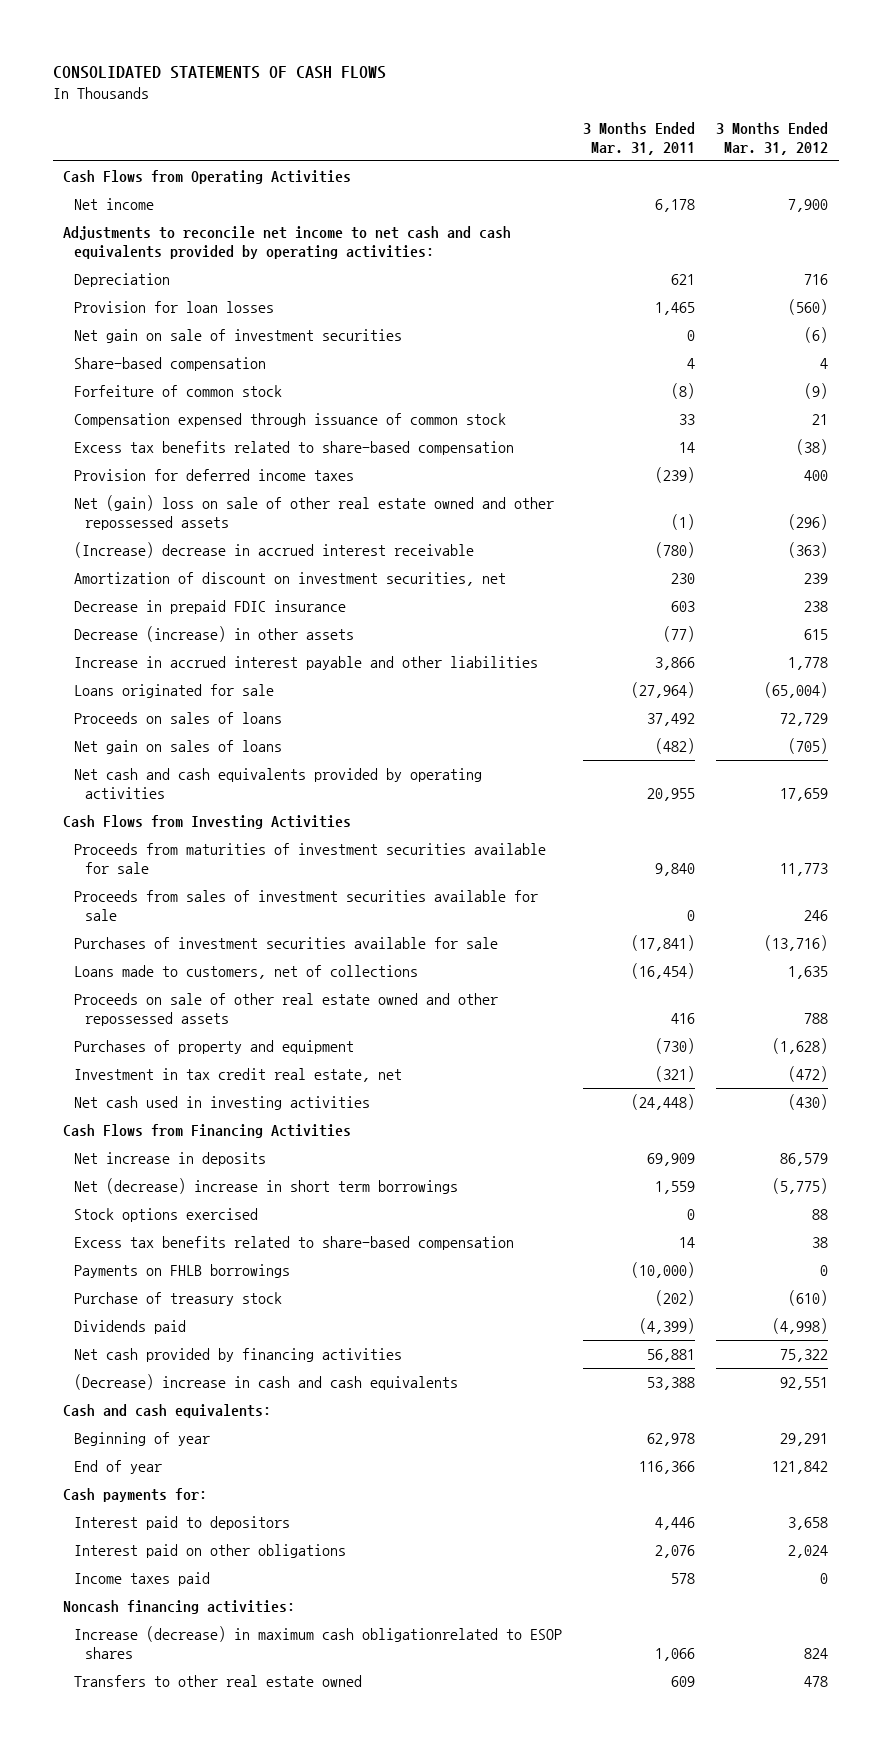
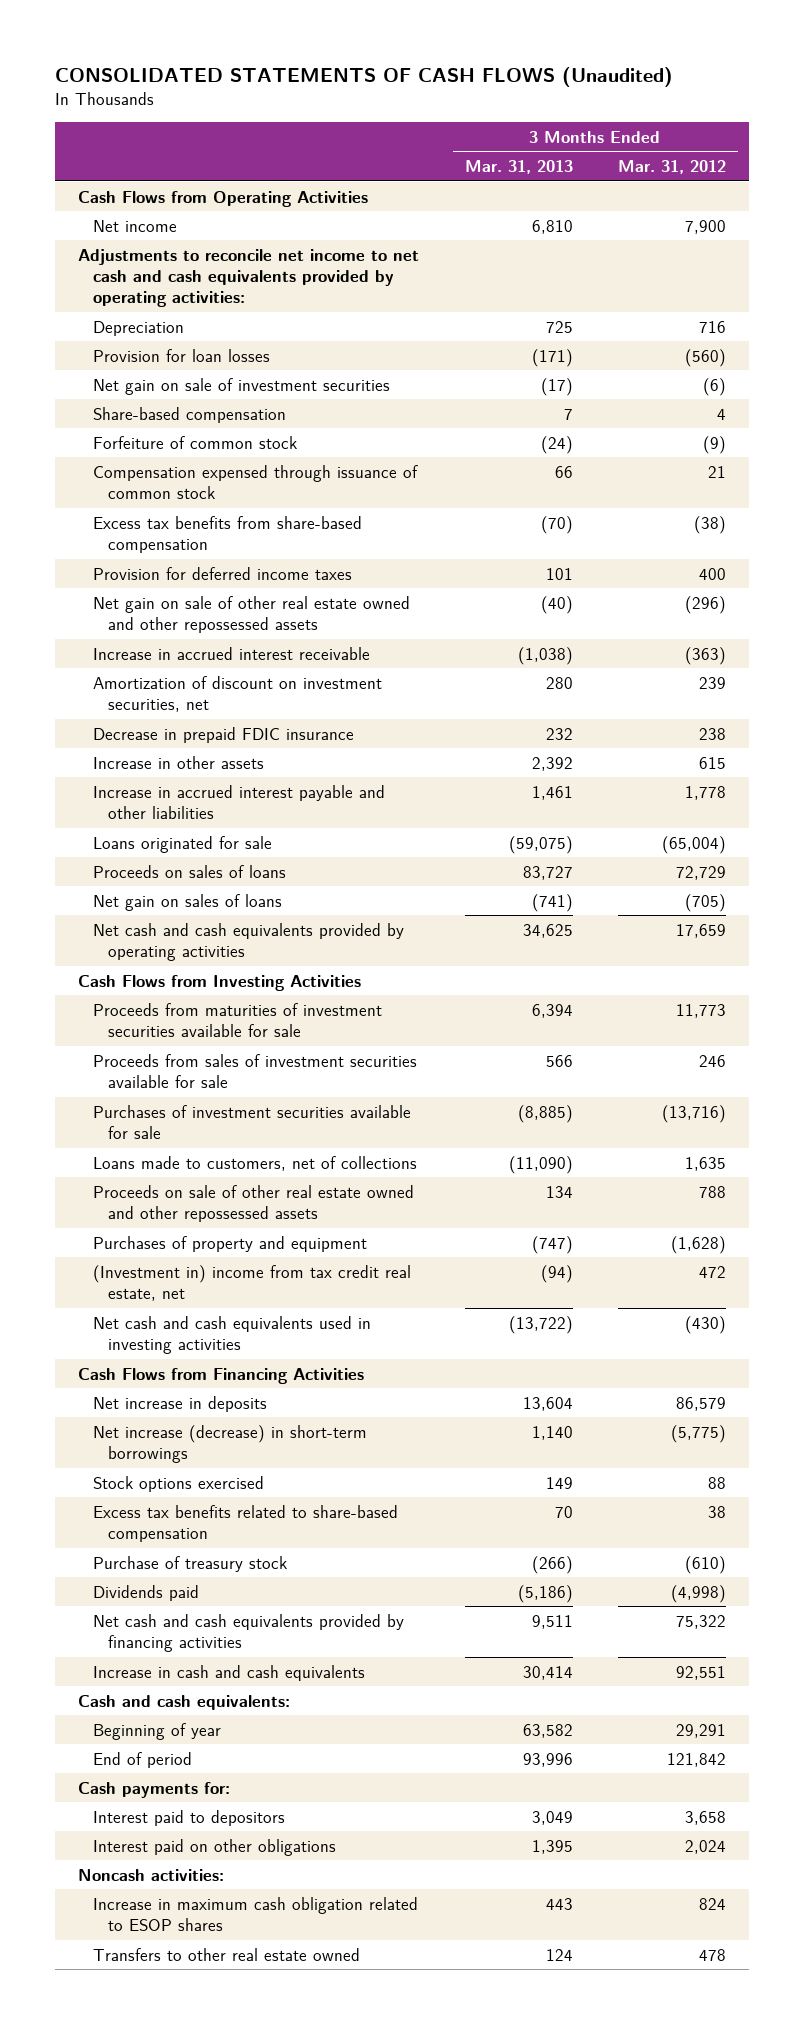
- CONSOLIDATED STATEMENTS OF CASH FLOWS
+ CONSOLIDATED STATEMENTS OF CASH FLOWS (Unaudited)
- | 3 Months Ended Mar. 31, 2011 | 3 Months Ended Mar. 31, 2012
+ | 3 Months Ended Mar. 31, 2013 | 3 Months Ended Mar. 31, 2012
- Excess tax benefits related to share-based compensation | 14 | (38)
+ Excess tax benefits from share-based compensation | (70) | (38)
- Net (gain) loss on sale of other real estate owned and other repossessed assets | (1) | (296)
- (Increase) decrease in accrued interest receivable | (780) | (363)
+ Net gain on sale of other real estate owned and other repossessed assets | (40) | (296)
+ Increase in accrued interest receivable | (1,038) | (363)
- Decrease (increase) in other assets | (77) | 615
+ Increase in other assets | 2,392 | 615
- Investment in tax credit real estate, net | (321) | (472)
- Net cash used in investing activities | (24,448) | (430)
+ (Investment in) income from tax credit real estate, net | (94) | 472
+ Net cash and cash equivalents used in investing activities | (13,722) | (430)
- Net (decrease) increase in short term borrowings | 1,559 | (5,775)
+ Net increase (decrease) in short-term borrowings | 1,140 | (5,775)
- Payments on FHLB borrowings | (10,000) | 0
- Net cash provided by financing activities | 56,881 | 75,322
- (Decrease) increase in cash and cash equivalents | 53,388 | 92,551
+ Net cash and cash equivalents provided by financing activities | 9,511 | 75,322
+ Increase in cash and cash equivalents | 30,414 | 92,551
- End of year | 116,366 | 121,842
+ End of period | 93,996 | 121,842
- Income taxes paid | 578 | 0
- Noncash financing activities:
- Increase (decrease) in maximum cash obligationrelated to ESOP shares | 1,066 | 824
+ Noncash activities:
+ Increase in maximum cash obligation related to ESOP shares | 443 | 824

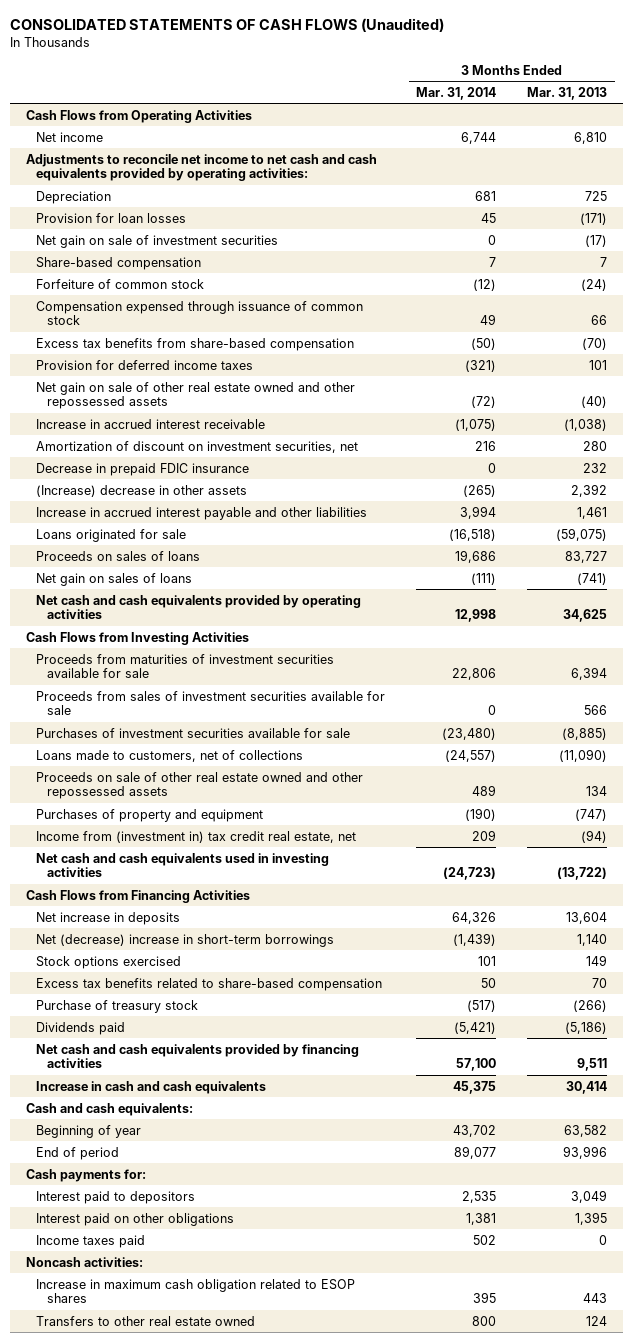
- | 3 Months Ended Mar. 31, 2013 | 3 Months Ended Mar. 31, 2012
+ | 3 Months Ended Mar. 31, 2014 | 3 Months Ended Mar. 31, 2013
- Increase in other assets | 2,392 | 615
+ (Increase) decrease in other assets | (265) | 2,392
- (Investment in) income from tax credit real estate, net | (94) | 472
+ Income from (investment in) tax credit real estate, net | 209 | (94)
- Net increase (decrease) in short-term borrowings | 1,140 | (5,775)
+ Net (decrease) increase in short-term borrowings | (1,439) | 1,140
+ Income taxes paid | 502 | 0

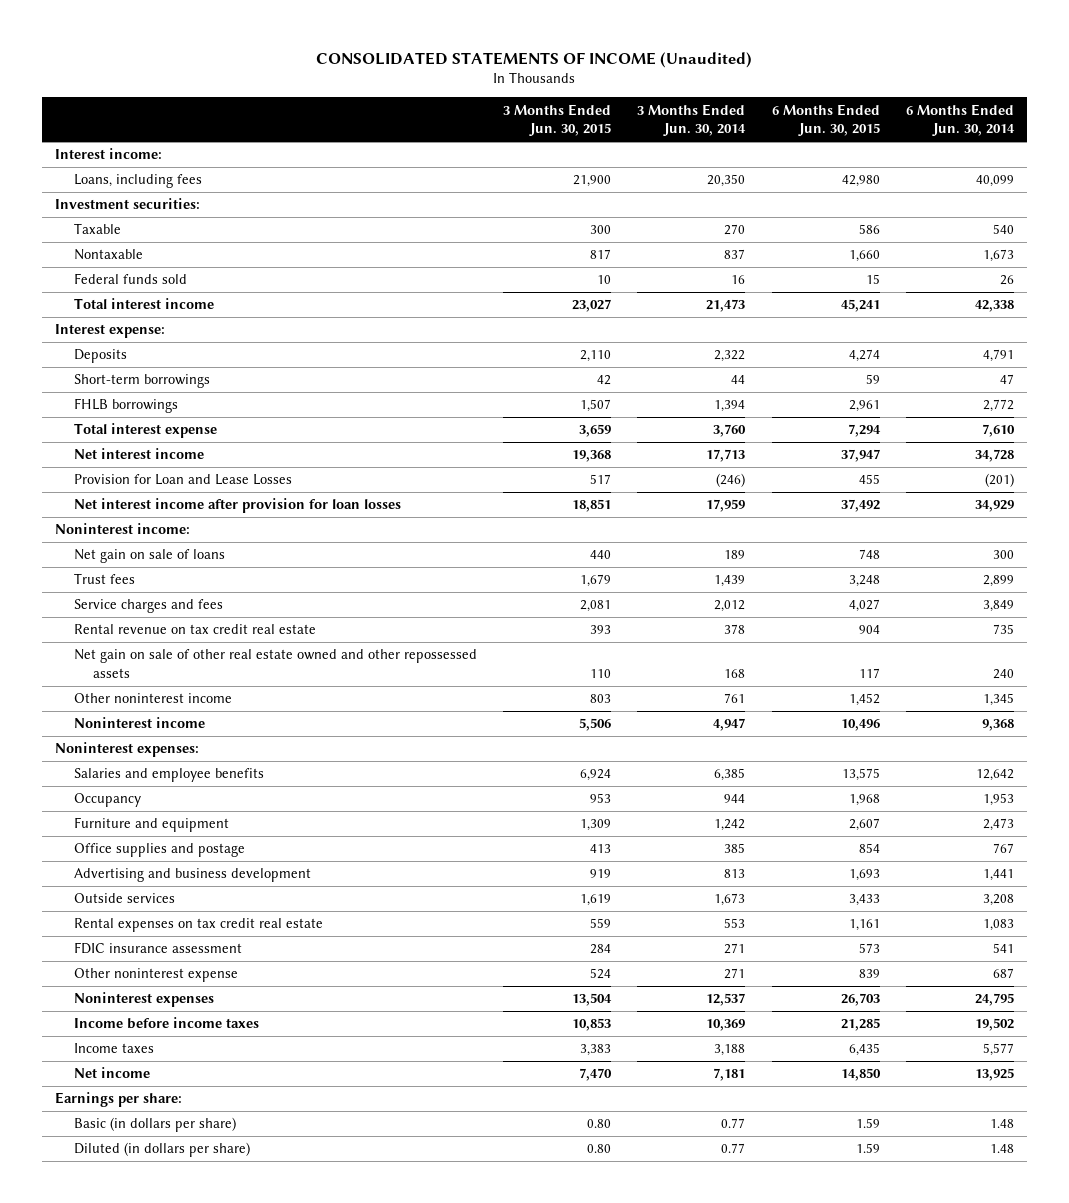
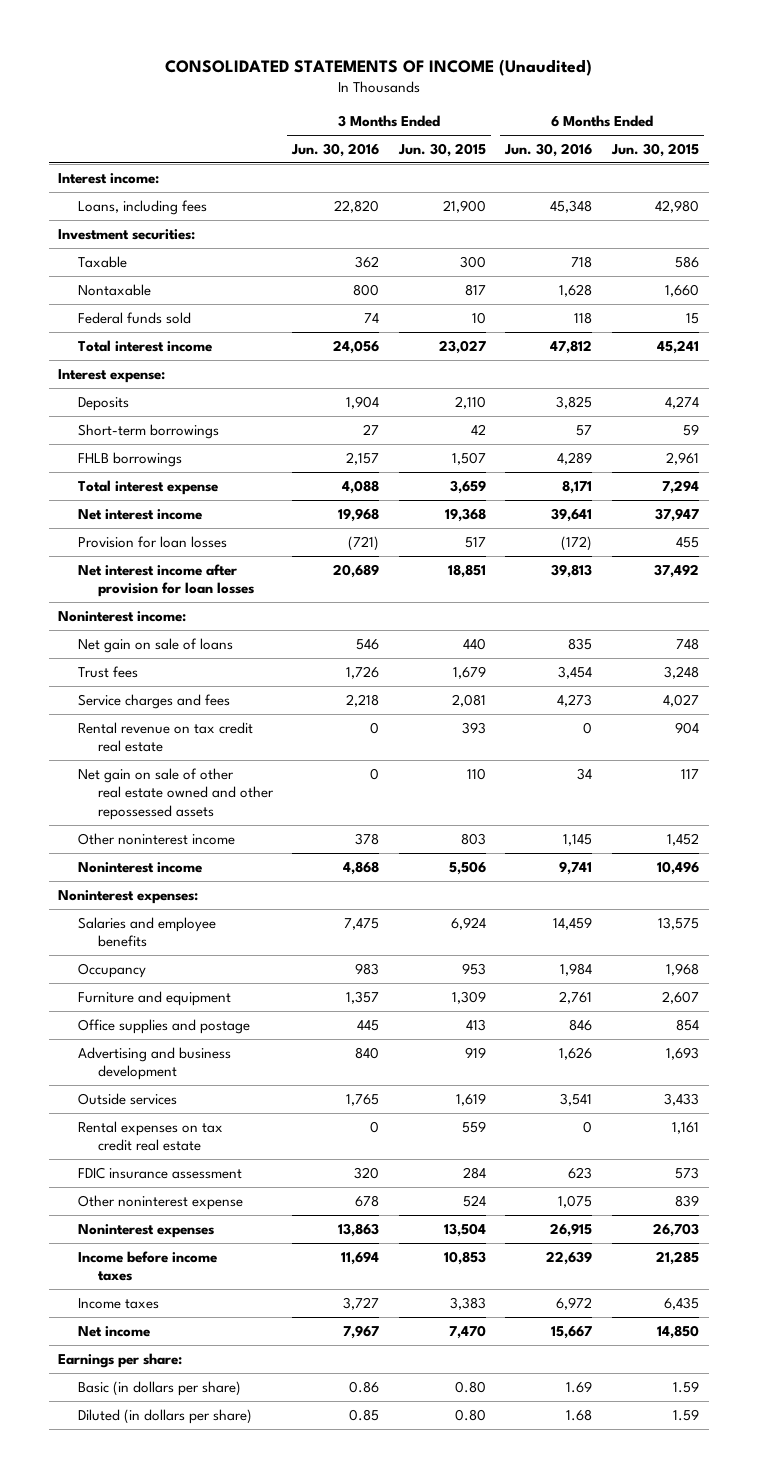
- | 3 Months Ended Jun. 30, 2015 | 3 Months Ended Jun. 30, 2014 | 6 Months Ended Jun. 30, 2015 | 6 Months Ended Jun. 30, 2014
+ | 3 Months Ended Jun. 30, 2016 | 3 Months Ended Jun. 30, 2015 | 6 Months Ended Jun. 30, 2016 | 6 Months Ended Jun. 30, 2015
- Provision for Loan and Lease Losses | 517 | (246) | 455 | (201)
+ Provision for loan losses | (721) | 517 | (172) | 455

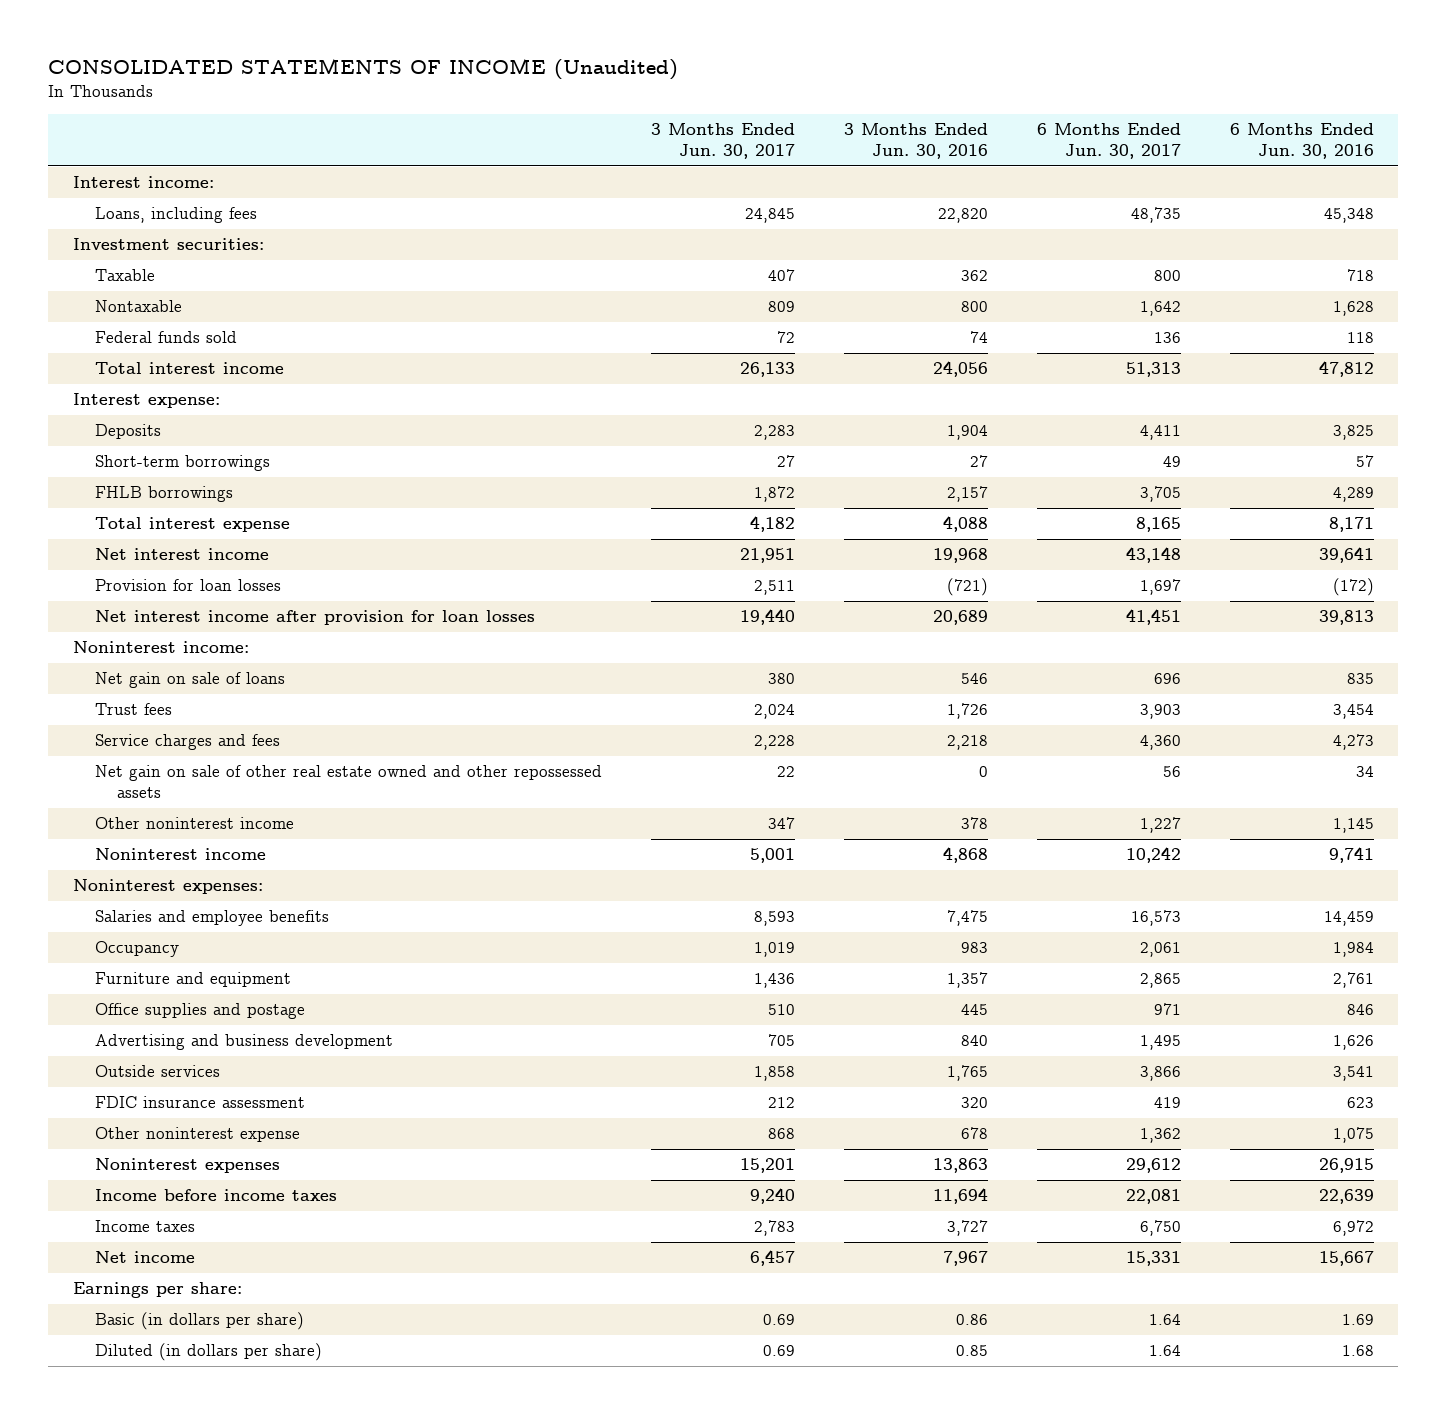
- | 3 Months Ended Jun. 30, 2016 | 3 Months Ended Jun. 30, 2015 | 6 Months Ended Jun. 30, 2016 | 6 Months Ended Jun. 30, 2015
+ | 3 Months Ended Jun. 30, 2017 | 3 Months Ended Jun. 30, 2016 | 6 Months Ended Jun. 30, 2017 | 6 Months Ended Jun. 30, 2016
- Rental revenue on tax credit real estate | 0 | 393 | 0 | 904
- Rental expenses on tax credit real estate | 0 | 559 | 0 | 1,161

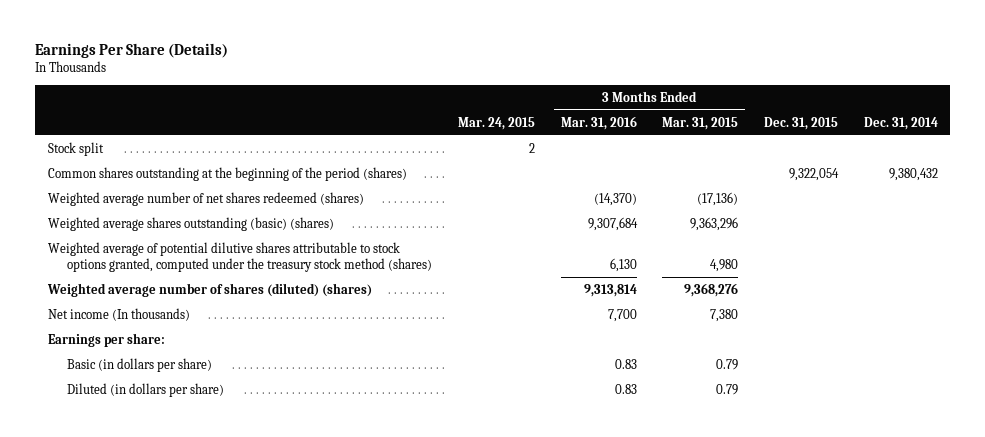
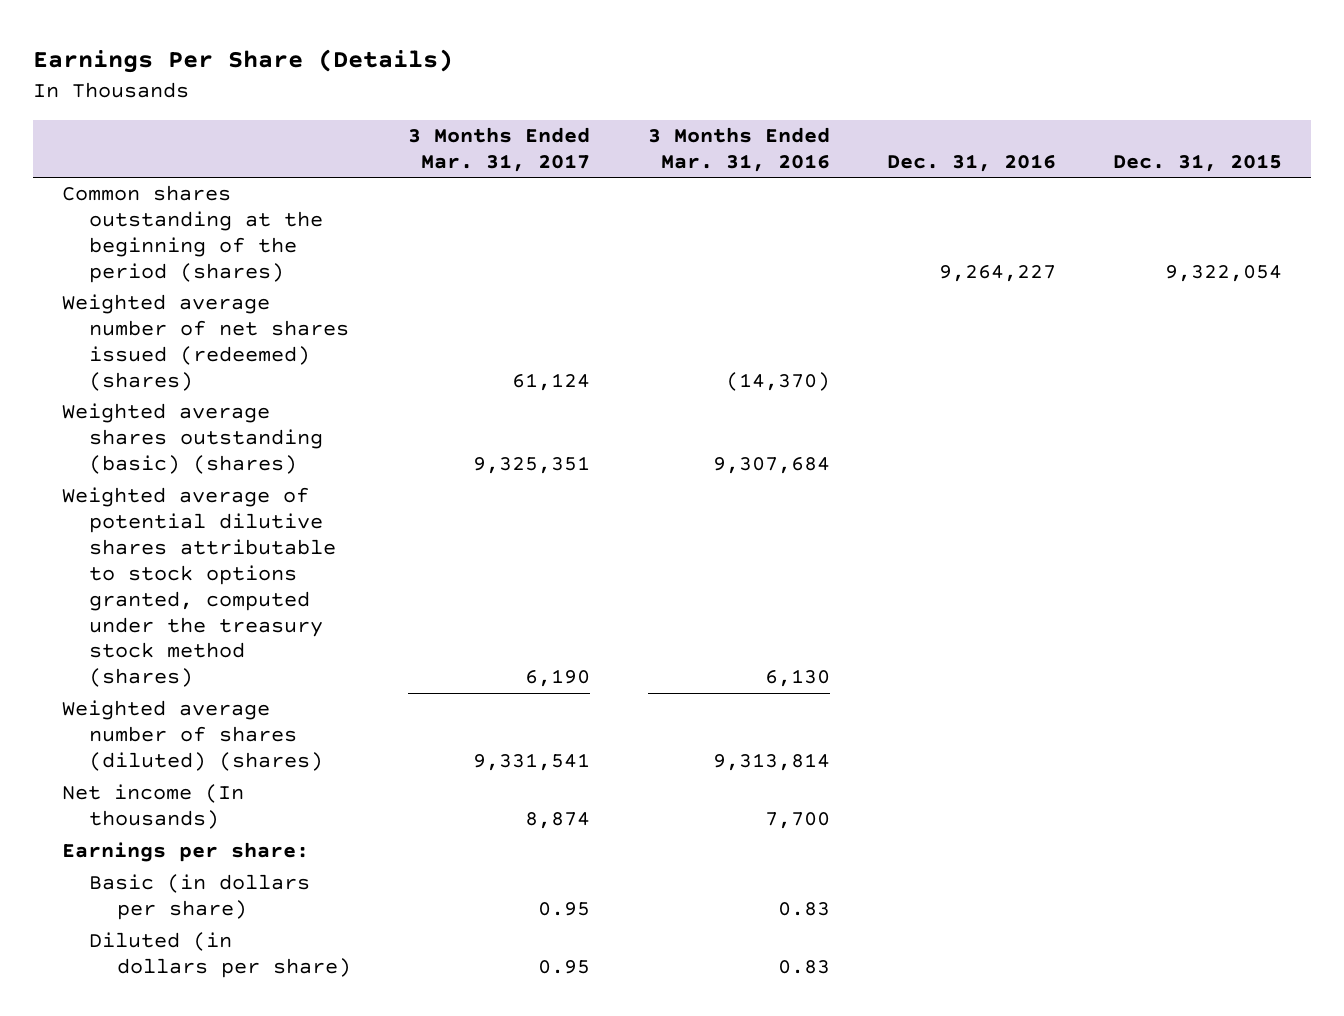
- | Mar. 24, 2015 | 3 Months Ended Mar. 31, 2016 | 3 Months Ended Mar. 31, 2015 | Dec. 31, 2015 | Dec. 31, 2014
+ | 3 Months Ended Mar. 31, 2017 | 3 Months Ended Mar. 31, 2016 | Dec. 31, 2016 | Dec. 31, 2015
- Stock split | 2 | | | |
- Weighted average number of net shares redeemed (shares) | | (14,370) | (17,136) | |
+ Weighted average number of net shares issued (redeemed) (shares) | 61,124 | (14,370) | |

